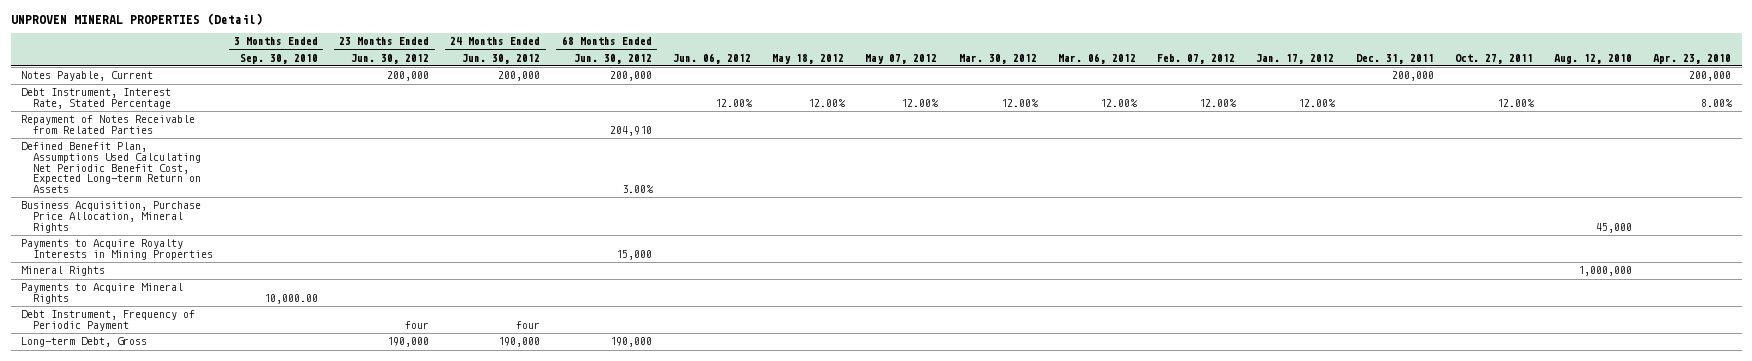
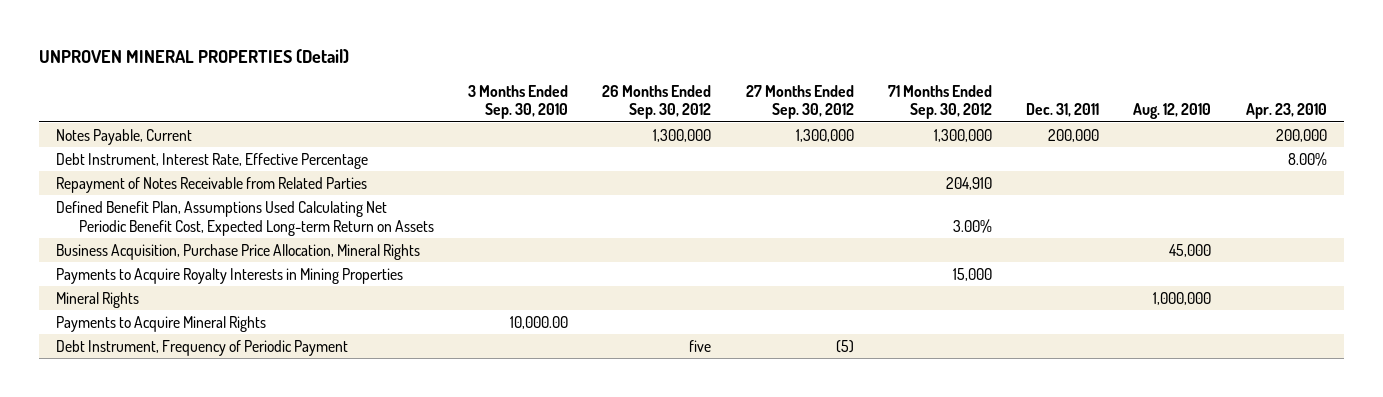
- | 3 Months Ended Sep. 30, 2010 | 23 Months Ended Jun. 30, 2012 | 24 Months Ended Jun. 30, 2012 | 68 Months Ended Jun. 30, 2012 | Jun. 06, 2012 | May 18, 2012 | May 07, 2012 | Mar. 30, 2012 | Mar. 06, 2012 | Feb. 07, 2012 | Jan. 17, 2012 | Dec. 31, 2011 | Oct. 27, 2011 | Aug. 12, 2010 | Apr. 23, 2010
+ | 3 Months Ended Sep. 30, 2010 | 26 Months Ended Sep. 30, 2012 | 27 Months Ended Sep. 30, 2012 | 71 Months Ended Sep. 30, 2012 | Dec. 31, 2011 | Aug. 12, 2010 | Apr. 23, 2010
- Debt Instrument, Interest Rate, Stated Percentage | | | | | 12.00% | 12.00% | 12.00% | 12.00% | 12.00% | 12.00% | 12.00% | | 12.00% | | 8.00%
+ Debt Instrument, Interest Rate, Effective Percentage | | | | | | | 8.00%
- Long-term Debt, Gross | | 190,000 | 190,000 | 190,000 | | | | | | | | | | |

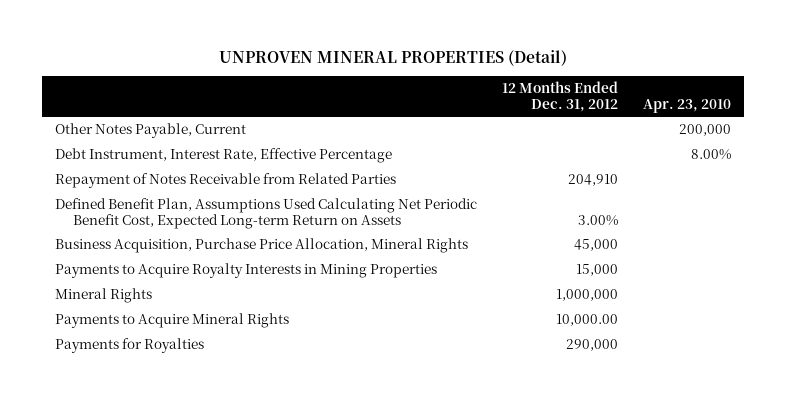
- | 3 Months Ended Sep. 30, 2010 | 26 Months Ended Sep. 30, 2012 | 27 Months Ended Sep. 30, 2012 | 71 Months Ended Sep. 30, 2012 | Dec. 31, 2011 | Aug. 12, 2010 | Apr. 23, 2010
+ | 12 Months Ended Dec. 31, 2012 | Apr. 23, 2010
- Notes Payable, Current | | 1,300,000 | 1,300,000 | 1,300,000 | 200,000 | | 200,000
+ Other Notes Payable, Current | | 200,000
- Debt Instrument, Frequency of Periodic Payment | | five | (5) | | | |
+ Payments for Royalties | 290,000 |

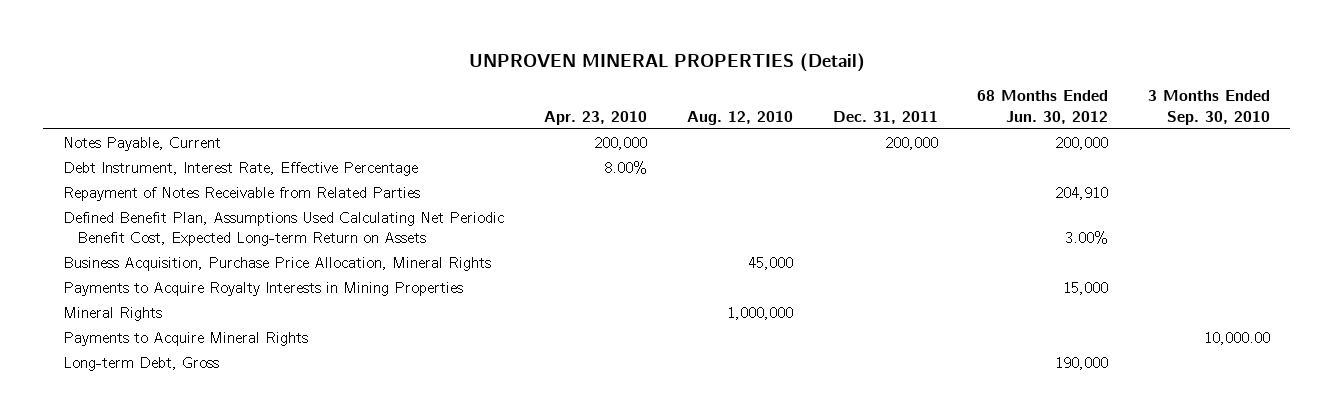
- | 12 Months Ended Dec. 31, 2012 | Apr. 23, 2010
+ | Apr. 23, 2010 | Aug. 12, 2010 | Dec. 31, 2011 | 68 Months Ended Jun. 30, 2012 | 3 Months Ended Sep. 30, 2010
- Other Notes Payable, Current | | 200,000
+ Notes Payable, Current | 200,000 | | 200,000 | 200,000 |
- Payments for Royalties | 290,000 |
+ Long-term Debt, Gross | | | | 190,000 |

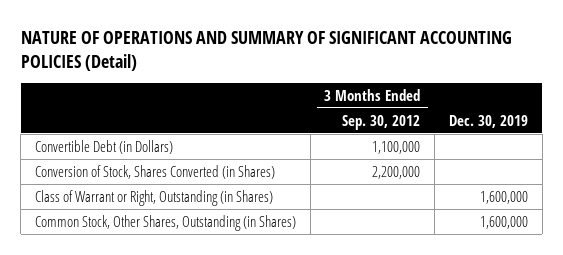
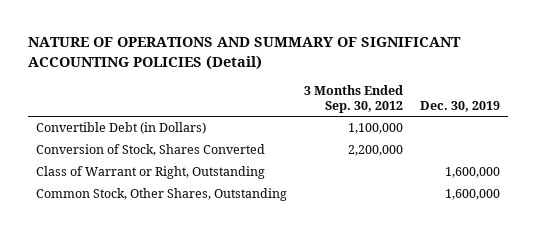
- Conversion of Stock, Shares Converted (in Shares) | 2,200,000 |
- Class of Warrant or Right, Outstanding (in Shares) | | 1,600,000
- Common Stock, Other Shares, Outstanding (in Shares) | | 1,600,000
+ Conversion of Stock, Shares Converted | 2,200,000 |
+ Class of Warrant or Right, Outstanding | | 1,600,000
+ Common Stock, Other Shares, Outstanding | | 1,600,000

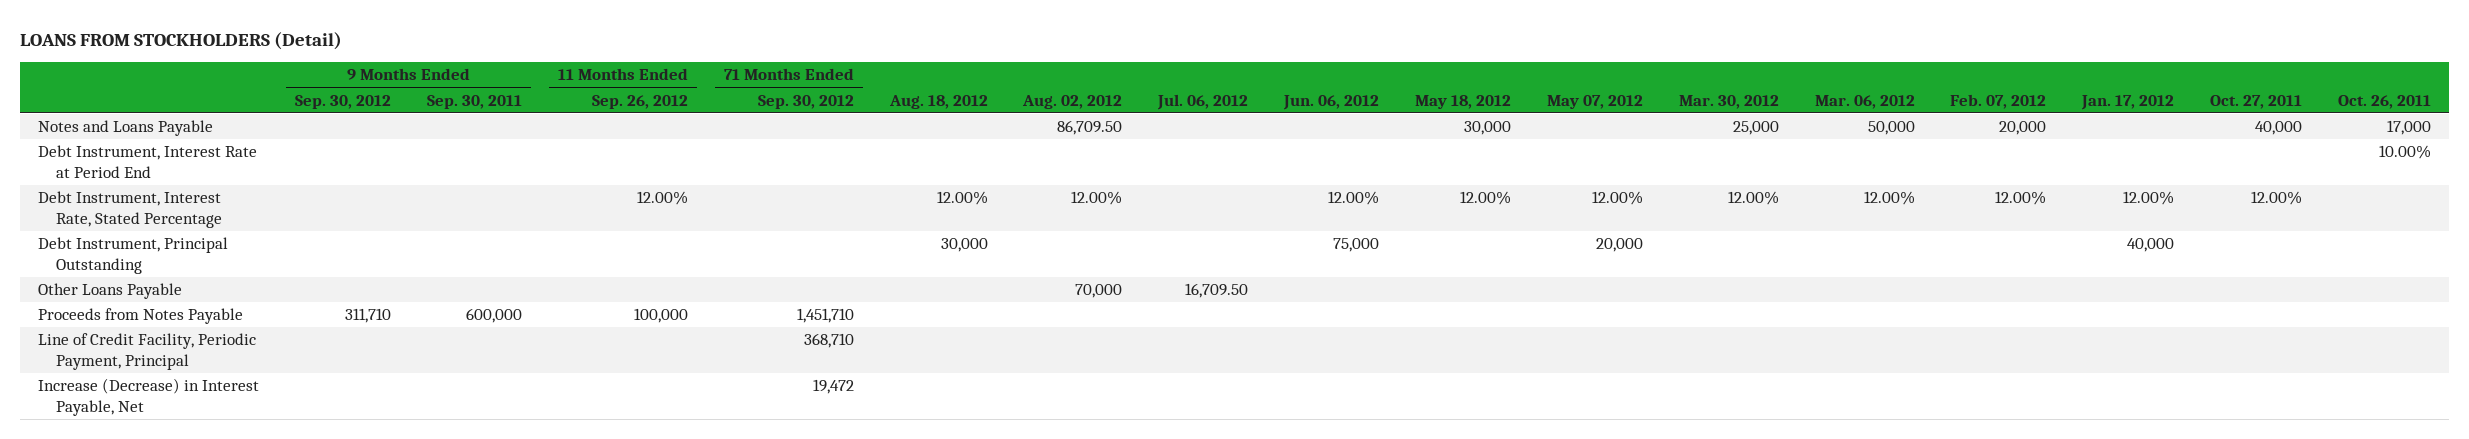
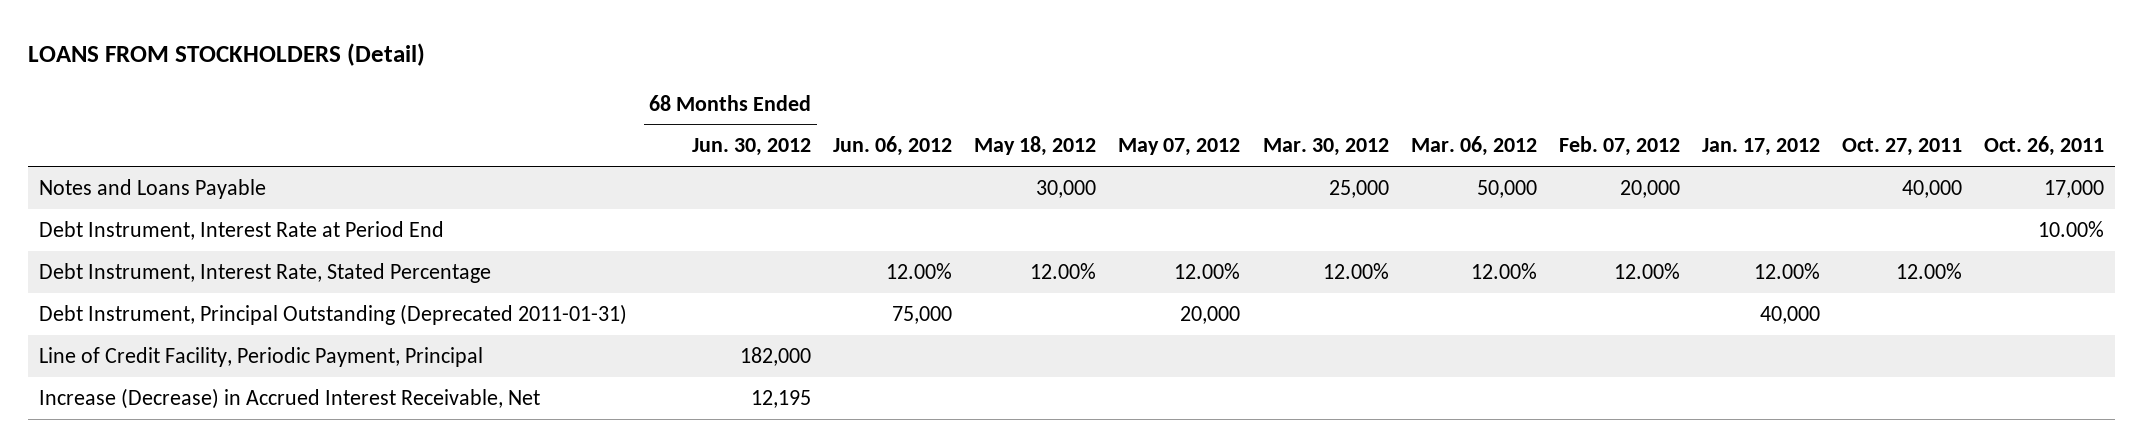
- | 9 Months Ended Sep. 30, 2012 | 9 Months Ended Sep. 30, 2011 | 11 Months Ended Sep. 26, 2012 | 71 Months Ended Sep. 30, 2012 | Aug. 18, 2012 | Aug. 02, 2012 | Jul. 06, 2012 | Jun. 06, 2012 | May 18, 2012 | May 07, 2012 | Mar. 30, 2012 | Mar. 06, 2012 | Feb. 07, 2012 | Jan. 17, 2012 | Oct. 27, 2011 | Oct. 26, 2011
+ | 68 Months Ended Jun. 30, 2012 | Jun. 06, 2012 | May 18, 2012 | May 07, 2012 | Mar. 30, 2012 | Mar. 06, 2012 | Feb. 07, 2012 | Jan. 17, 2012 | Oct. 27, 2011 | Oct. 26, 2011
- Debt Instrument, Principal Outstanding | | | | | 30,000 | | | 75,000 | | 20,000 | | | | 40,000 | |
- Other Loans Payable | | | | | | 70,000 | 16,709.50 | | | | | | | | |
- Proceeds from Notes Payable | 311,710 | 600,000 | 100,000 | 1,451,710 | | | | | | | | | | | |
+ Debt Instrument, Principal Outstanding (Deprecated 2011-01-31) | | 75,000 | | 20,000 | | | | 40,000 | |
- Increase (Decrease) in Interest Payable, Net | | | | 19,472 | | | | | | | | | | | |
+ Increase (Decrease) in Accrued Interest Receivable, Net | 12,195 | | | | | | | | |

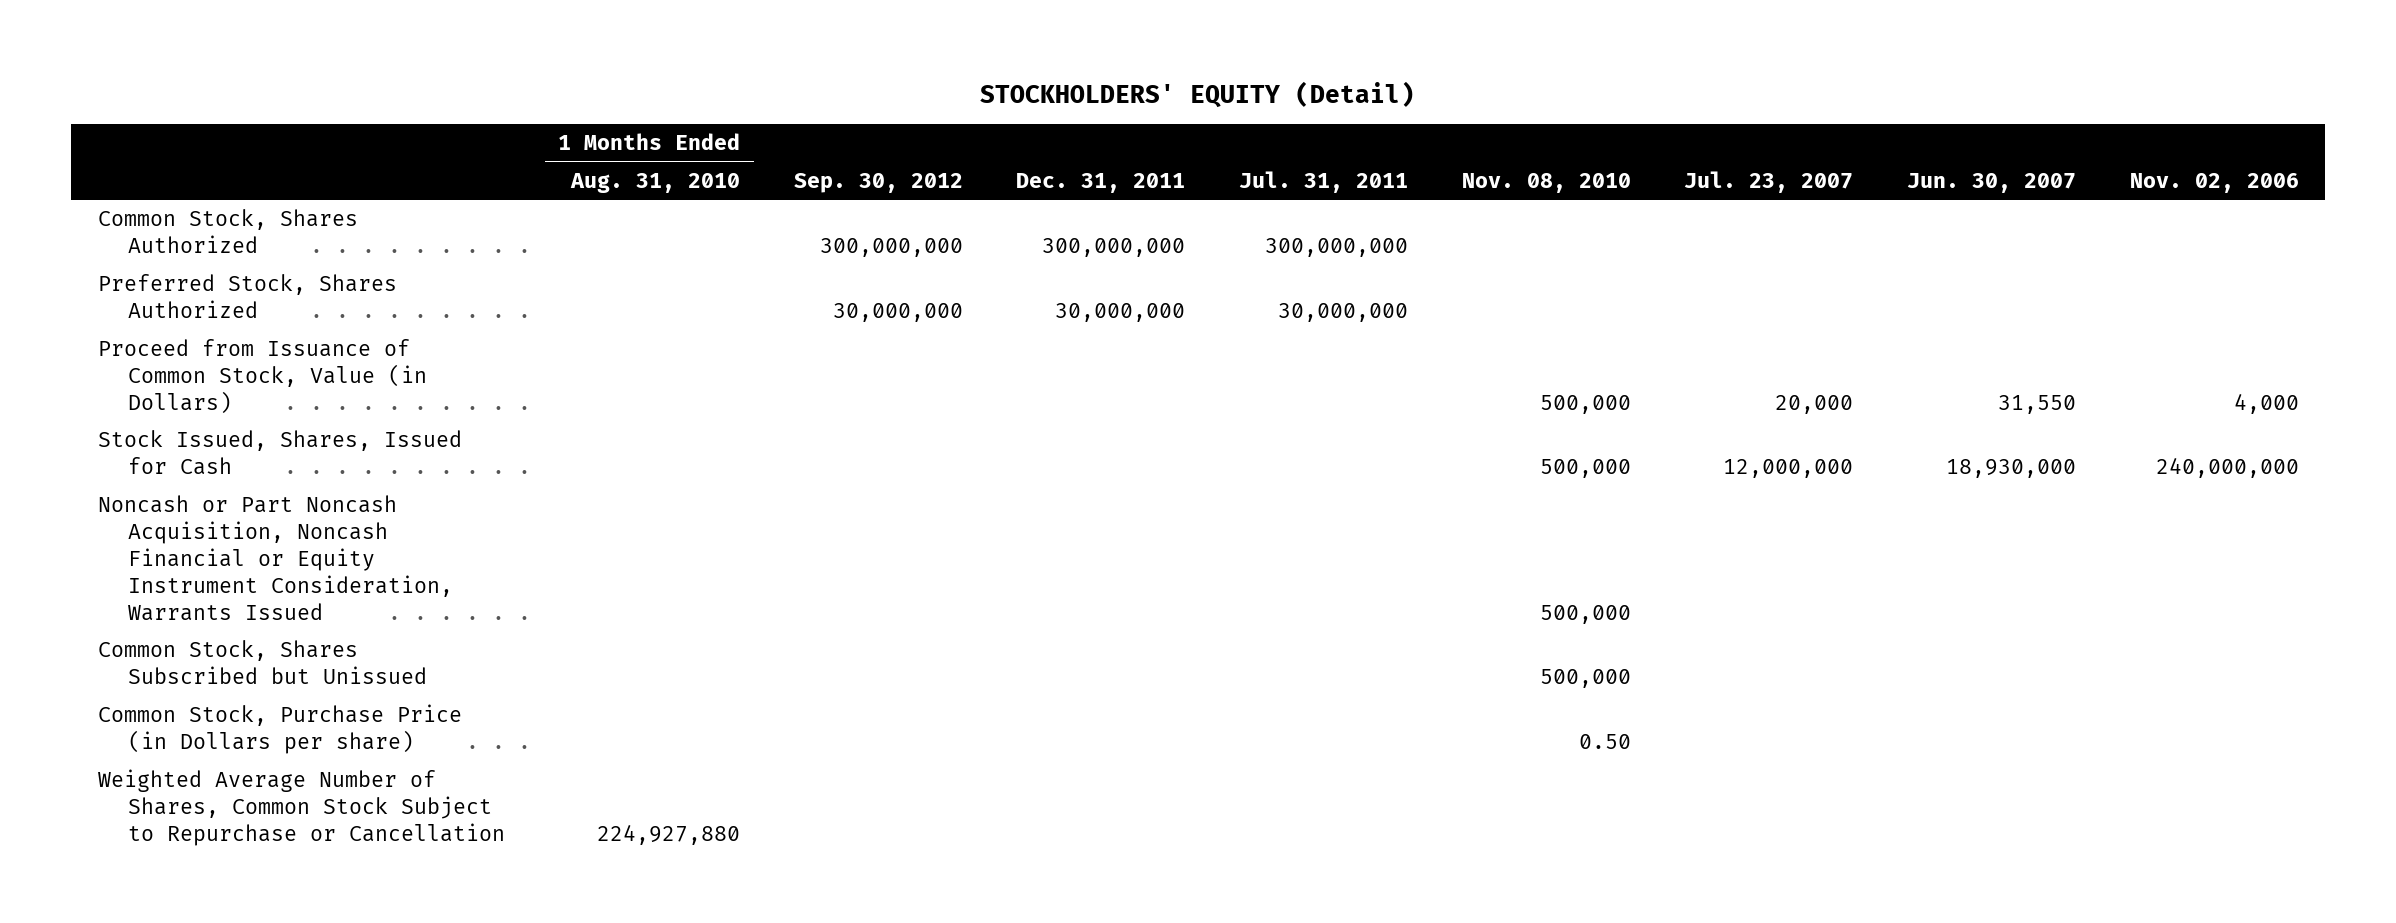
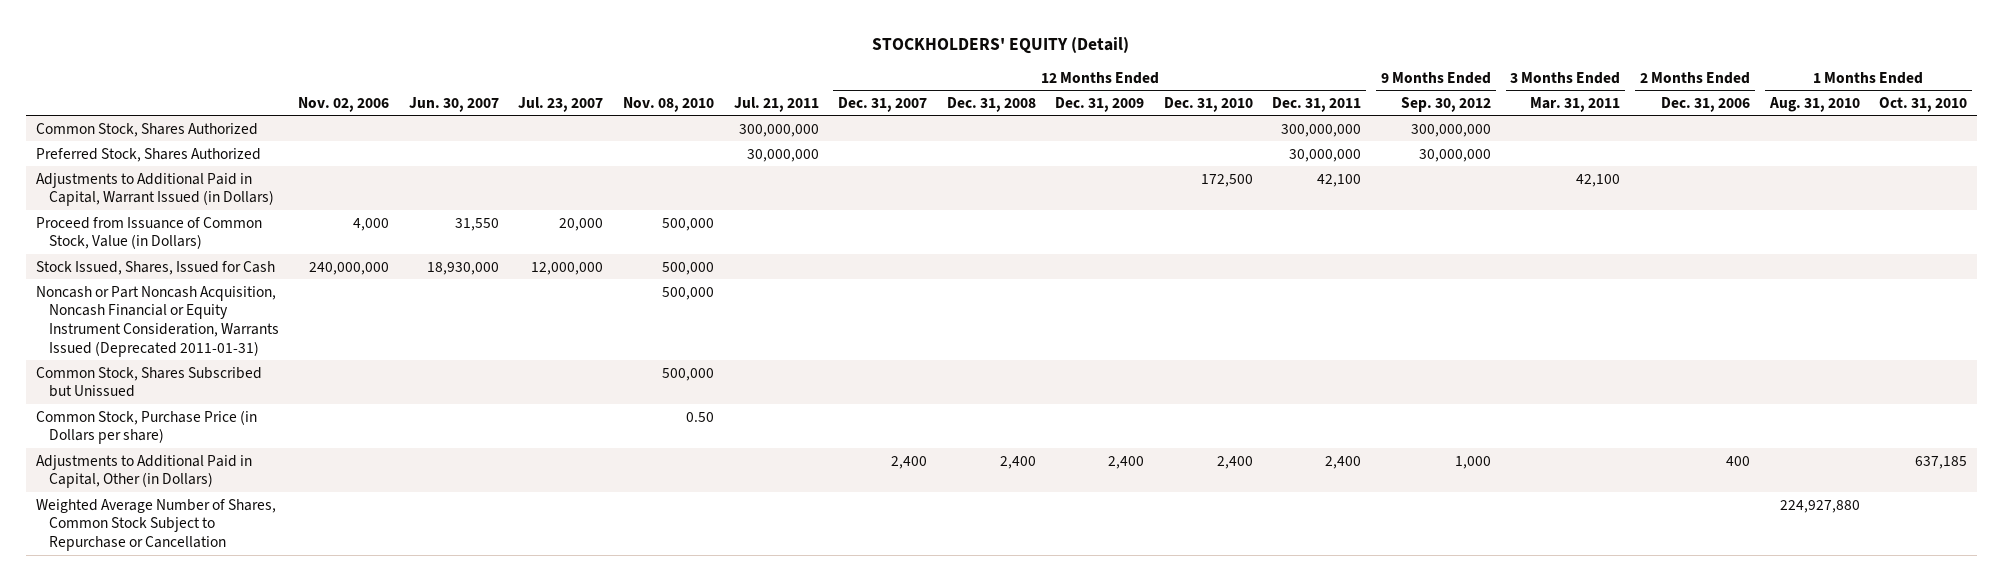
- | 1 Months Ended Aug. 31, 2010 | Sep. 30, 2012 | Dec. 31, 2011 | Jul. 31, 2011 | Nov. 08, 2010 | Jul. 23, 2007 | Jun. 30, 2007 | Nov. 02, 2006
+ | Nov. 02, 2006 | Jun. 30, 2007 | Jul. 23, 2007 | Nov. 08, 2010 | Jul. 21, 2011 | 12 Months Ended Dec. 31, 2007 | 12 Months Ended Dec. 31, 2008 | 12 Months Ended Dec. 31, 2009 | 12 Months Ended Dec. 31, 2010 | 12 Months Ended Dec. 31, 2011 | 9 Months Ended Sep. 30, 2012 | 3 Months Ended Mar. 31, 2011 | 2 Months Ended Dec. 31, 2006 | 1 Months Ended Aug. 31, 2010 | 1 Months Ended Oct. 31, 2010
+ Adjustments to Additional Paid in Capital, Warrant Issued (in Dollars) | | | | | | | | | 172,500 | 42,100 | | 42,100 | | |
- Noncash or Part Noncash Acquisition, Noncash Financial or Equity Instrument Consideration, Warrants Issued | | | | | 500,000 | | |
+ Noncash or Part Noncash Acquisition, Noncash Financial or Equity Instrument Consideration, Warrants Issued (Deprecated 2011-01-31) | | | | 500,000 | | | | | | | | | | |
+ Adjustments to Additional Paid in Capital, Other (in Dollars) | | | | | | 2,400 | 2,400 | 2,400 | 2,400 | 2,400 | 1,000 | | 400 | | 637,185

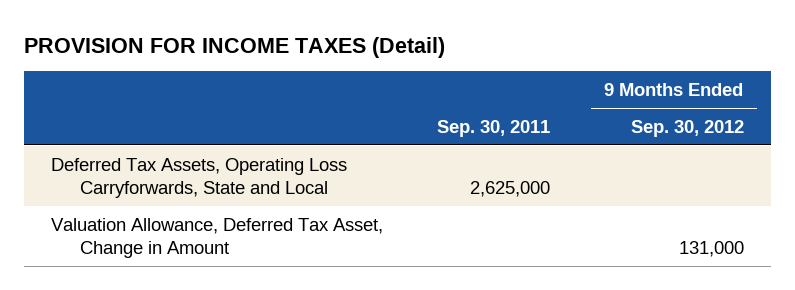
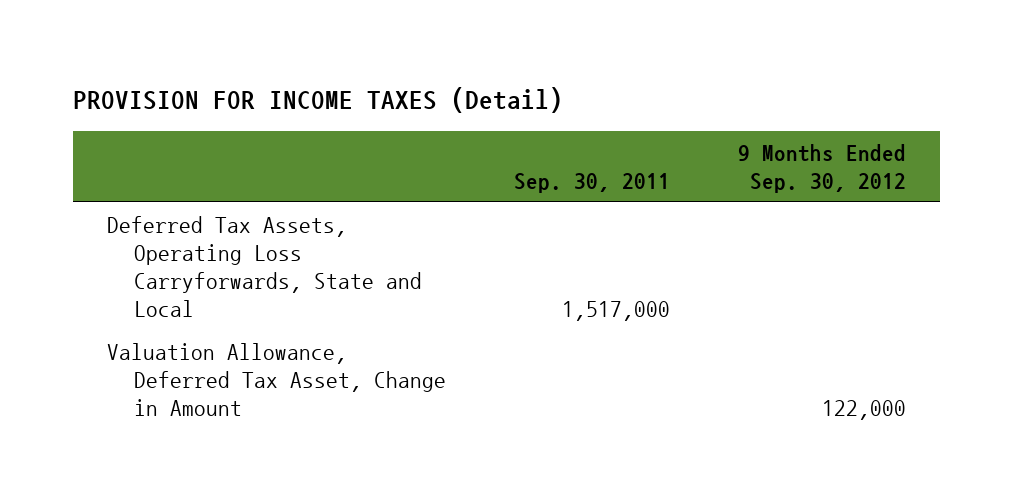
- Deferred Tax Assets, Operating Loss Carryforwards, State and Local | 2,625,000 |
- Valuation Allowance, Deferred Tax Asset, Change in Amount | | 131,000
+ Deferred Tax Assets, Operating Loss Carryforwards, State and Local | 1,517,000 |
+ Valuation Allowance, Deferred Tax Asset, Change in Amount | | 122,000

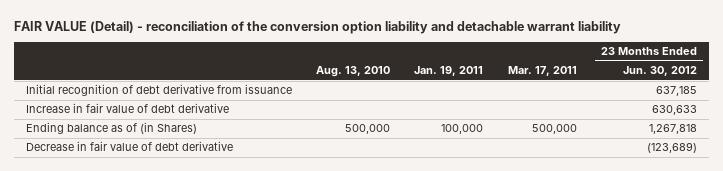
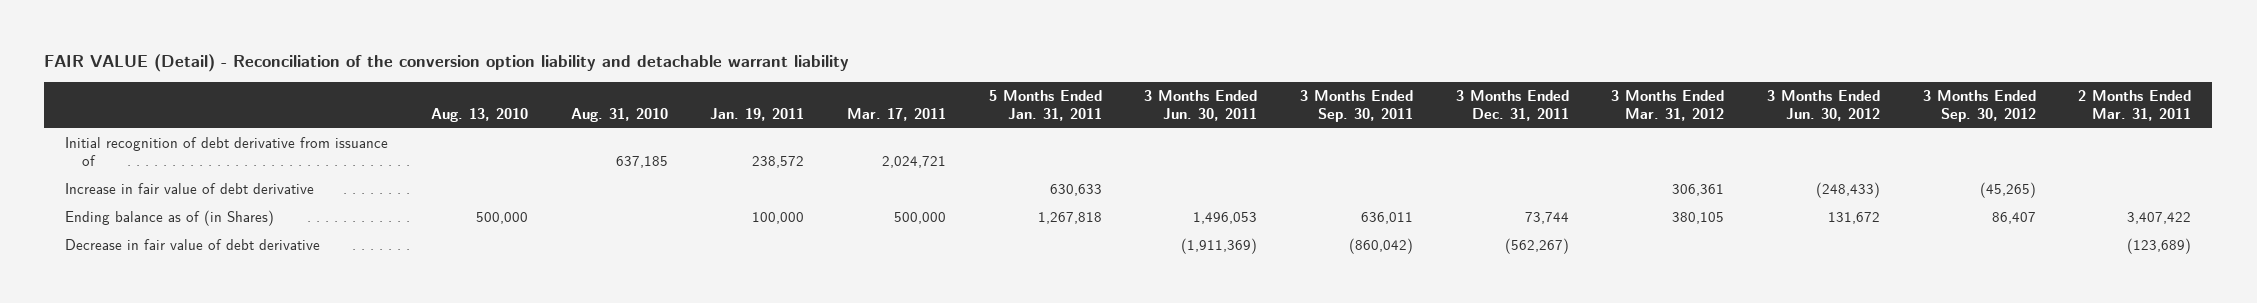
- FAIR VALUE (Detail) - reconciliation of the conversion option liability and detachable warrant liability
+ FAIR VALUE (Detail) - Reconciliation of the conversion option liability and detachable warrant liability
- | Aug. 13, 2010 | Jan. 19, 2011 | Mar. 17, 2011 | 23 Months Ended Jun. 30, 2012
+ | Aug. 13, 2010 | Aug. 31, 2010 | Jan. 19, 2011 | Mar. 17, 2011 | 5 Months Ended Jan. 31, 2011 | 3 Months Ended Jun. 30, 2011 | 3 Months Ended Sep. 30, 2011 | 3 Months Ended Dec. 31, 2011 | 3 Months Ended Mar. 31, 2012 | 3 Months Ended Jun. 30, 2012 | 3 Months Ended Sep. 30, 2012 | 2 Months Ended Mar. 31, 2011
- Initial recognition of debt derivative from issuance | | | | 637,185
+ Initial recognition of debt derivative from issuance of | | 637,185 | 238,572 | 2,024,721 | | | | | | | |

